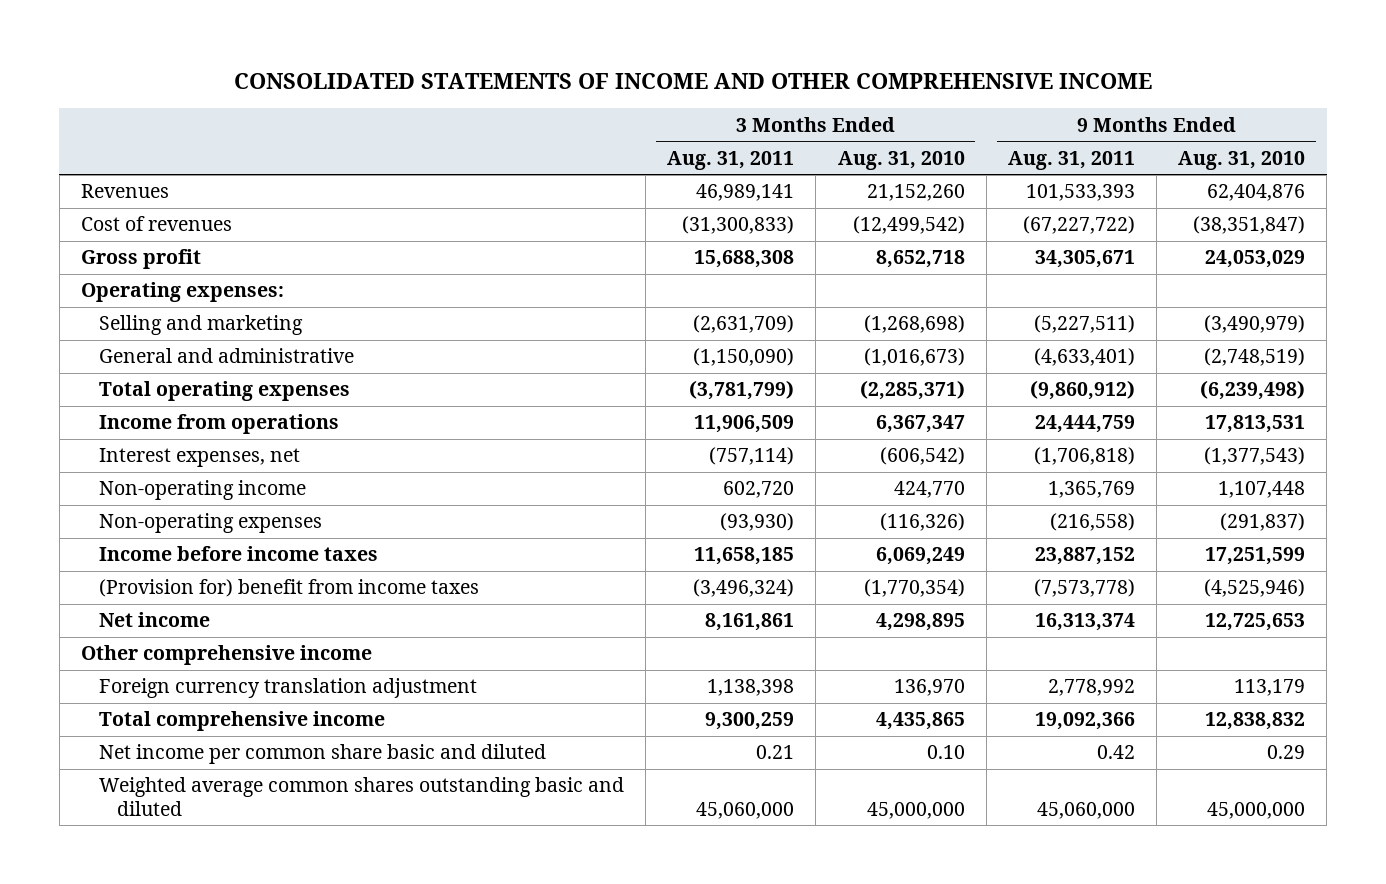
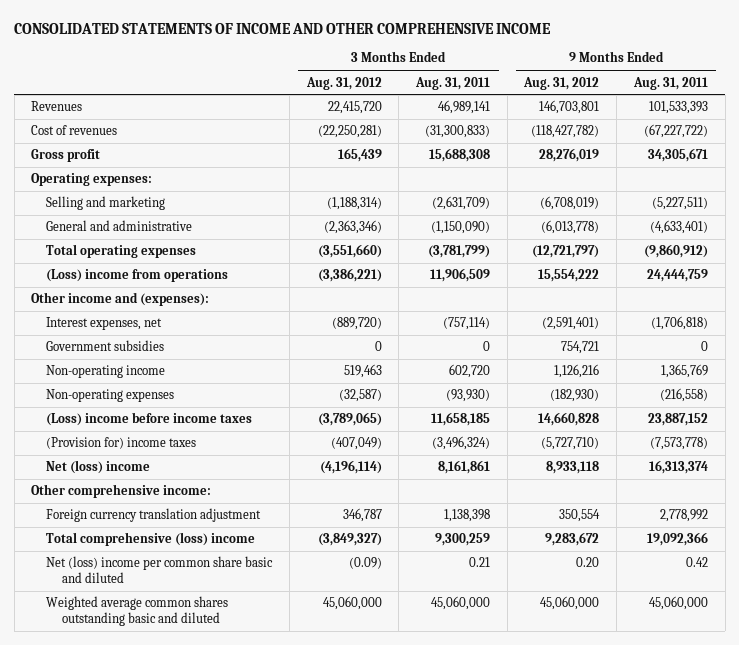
- | 3 Months Ended Aug. 31, 2011 | 3 Months Ended Aug. 31, 2010 | 9 Months Ended Aug. 31, 2011 | 9 Months Ended Aug. 31, 2010
+ | 3 Months Ended Aug. 31, 2012 | 3 Months Ended Aug. 31, 2011 | 9 Months Ended Aug. 31, 2012 | 9 Months Ended Aug. 31, 2011
- Income from operations | 11,906,509 | 6,367,347 | 24,444,759 | 17,813,531
+ (Loss) income from operations | (3,386,221) | 11,906,509 | 15,554,222 | 24,444,759
+ Other income and (expenses):
+ Government subsidies | 0 | 0 | 754,721 | 0
- Income before income taxes | 11,658,185 | 6,069,249 | 23,887,152 | 17,251,599
- (Provision for) benefit from income taxes | (3,496,324) | (1,770,354) | (7,573,778) | (4,525,946)
- Net income | 8,161,861 | 4,298,895 | 16,313,374 | 12,725,653
- Other comprehensive income
+ (Loss) income before income taxes | (3,789,065) | 11,658,185 | 14,660,828 | 23,887,152
+ (Provision for) income taxes | (407,049) | (3,496,324) | (5,727,710) | (7,573,778)
+ Net (loss) income | (4,196,114) | 8,161,861 | 8,933,118 | 16,313,374
+ Other comprehensive income:
- Total comprehensive income | 9,300,259 | 4,435,865 | 19,092,366 | 12,838,832
- Net income per common share basic and diluted | 0.21 | 0.10 | 0.42 | 0.29
+ Total comprehensive (loss) income | (3,849,327) | 9,300,259 | 9,283,672 | 19,092,366
+ Net (loss) income per common share basic and diluted | (0.09) | 0.21 | 0.20 | 0.42

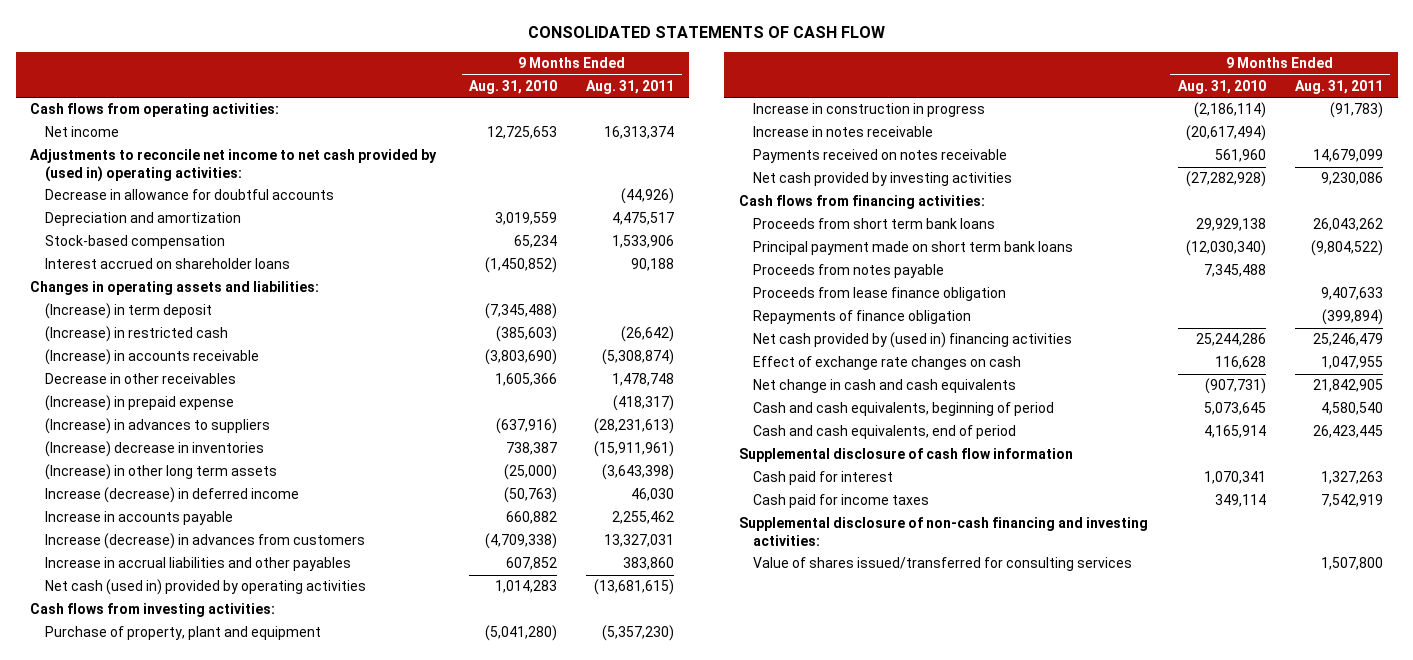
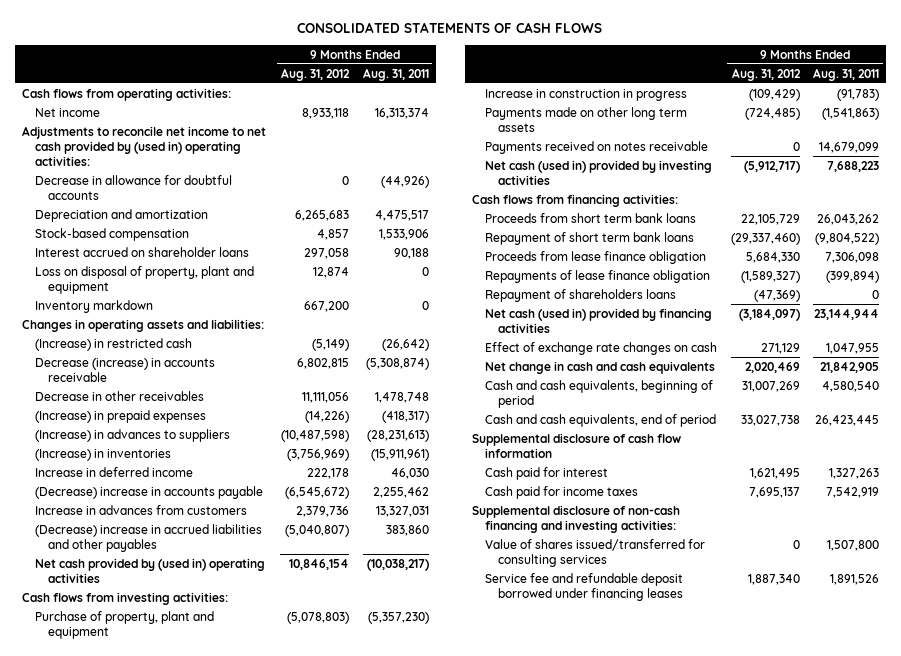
- CONSOLIDATED STATEMENTS OF CASH FLOW
+ CONSOLIDATED STATEMENTS OF CASH FLOWS
- | 9 Months Ended Aug. 31, 2010 | 9 Months Ended Aug. 31, 2011
+ | 9 Months Ended Aug. 31, 2012 | 9 Months Ended Aug. 31, 2011
+ Loss on disposal of property, plant and equipment | 12,874 | 0
+ Inventory markdown | 667,200 | 0
- (Increase) in term deposit | (7,345,488) |
- (Increase) in accounts receivable | (3,803,690) | (5,308,874)
+ Decrease (increase) in accounts receivable | 6,802,815 | (5,308,874)
- (Increase) in prepaid expense | | (418,317)
+ (Increase) in prepaid expenses | (14,226) | (418,317)
- (Increase) decrease in inventories | 738,387 | (15,911,961)
- (Increase) in other long term assets | (25,000) | (3,643,398)
- Increase (decrease) in deferred income | (50,763) | 46,030
- Increase in accounts payable | 660,882 | 2,255,462
- Increase (decrease) in advances from customers | (4,709,338) | 13,327,031
- Increase in accrual liabilities and other payables | 607,852 | 383,860
- Net cash (used in) provided by operating activities | 1,014,283 | (13,681,615)
+ (Increase) in inventories | (3,756,969) | (15,911,961)
+ Increase in deferred income | 222,178 | 46,030
+ (Decrease) increase in accounts payable | (6,545,672) | 2,255,462
+ Increase in advances from customers | 2,379,736 | 13,327,031
+ (Decrease) increase in accrued liabilities and other payables | (5,040,807) | 383,860
+ Net cash provided by (used in) operating activities | 10,846,154 | (10,038,217)
- Increase in notes receivable | (20,617,494) |
+ Payments made on other long term assets | (724,485) | (1,541,863)
- Net cash provided by investing activities | (27,282,928) | 9,230,086
+ Net cash (used in) provided by investing activities | (5,912,717) | 7,688,223
- Principal payment made on short term bank loans | (12,030,340) | (9,804,522)
- Proceeds from notes payable | 7,345,488 |
- Proceeds from lease finance obligation | | 9,407,633
- Repayments of finance obligation | | (399,894)
- Net cash provided by (used in) financing activities | 25,244,286 | 25,246,479
+ Repayment of short term bank loans | (29,337,460) | (9,804,522)
+ Proceeds from lease finance obligation | 5,684,330 | 7,306,098
+ Repayments of lease finance obligation | (1,589,327) | (399,894)
+ Repayment of shareholders loans | (47,369) | 0
+ Net cash (used in) provided by financing activities | (3,184,097) | 23,144,944
+ Service fee and refundable deposit borrowed under financing leases | 1,887,340 | 1,891,526

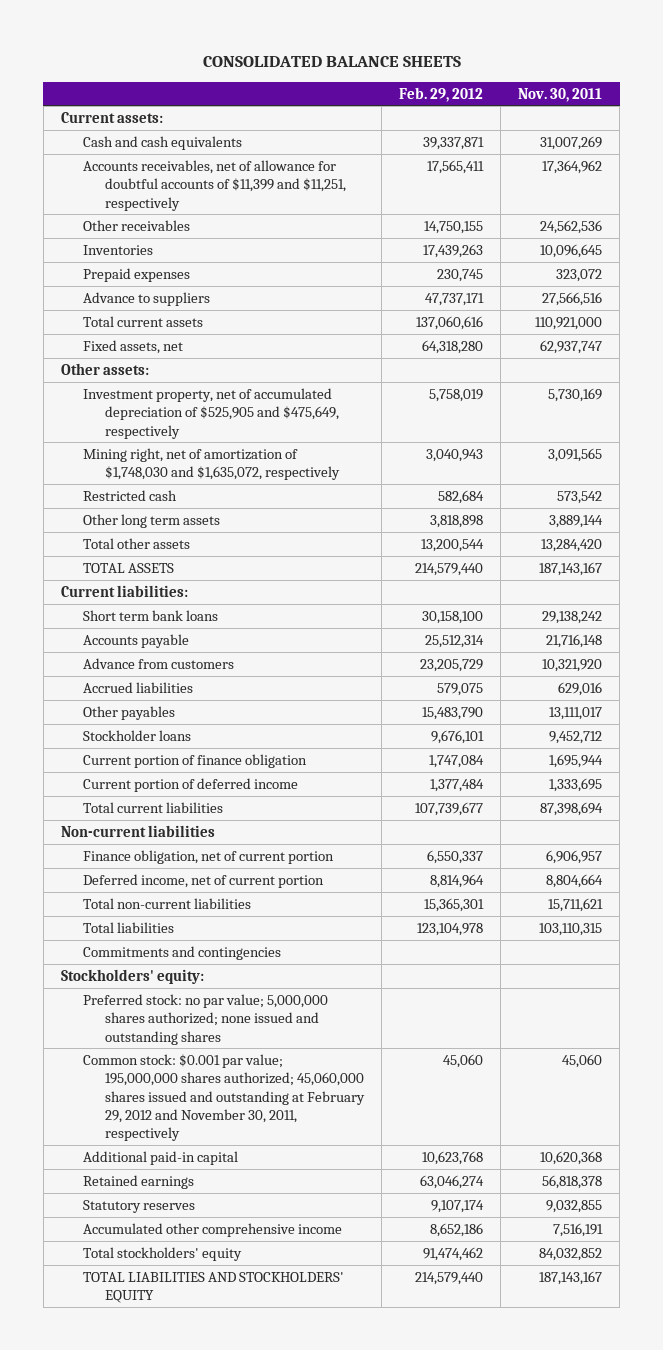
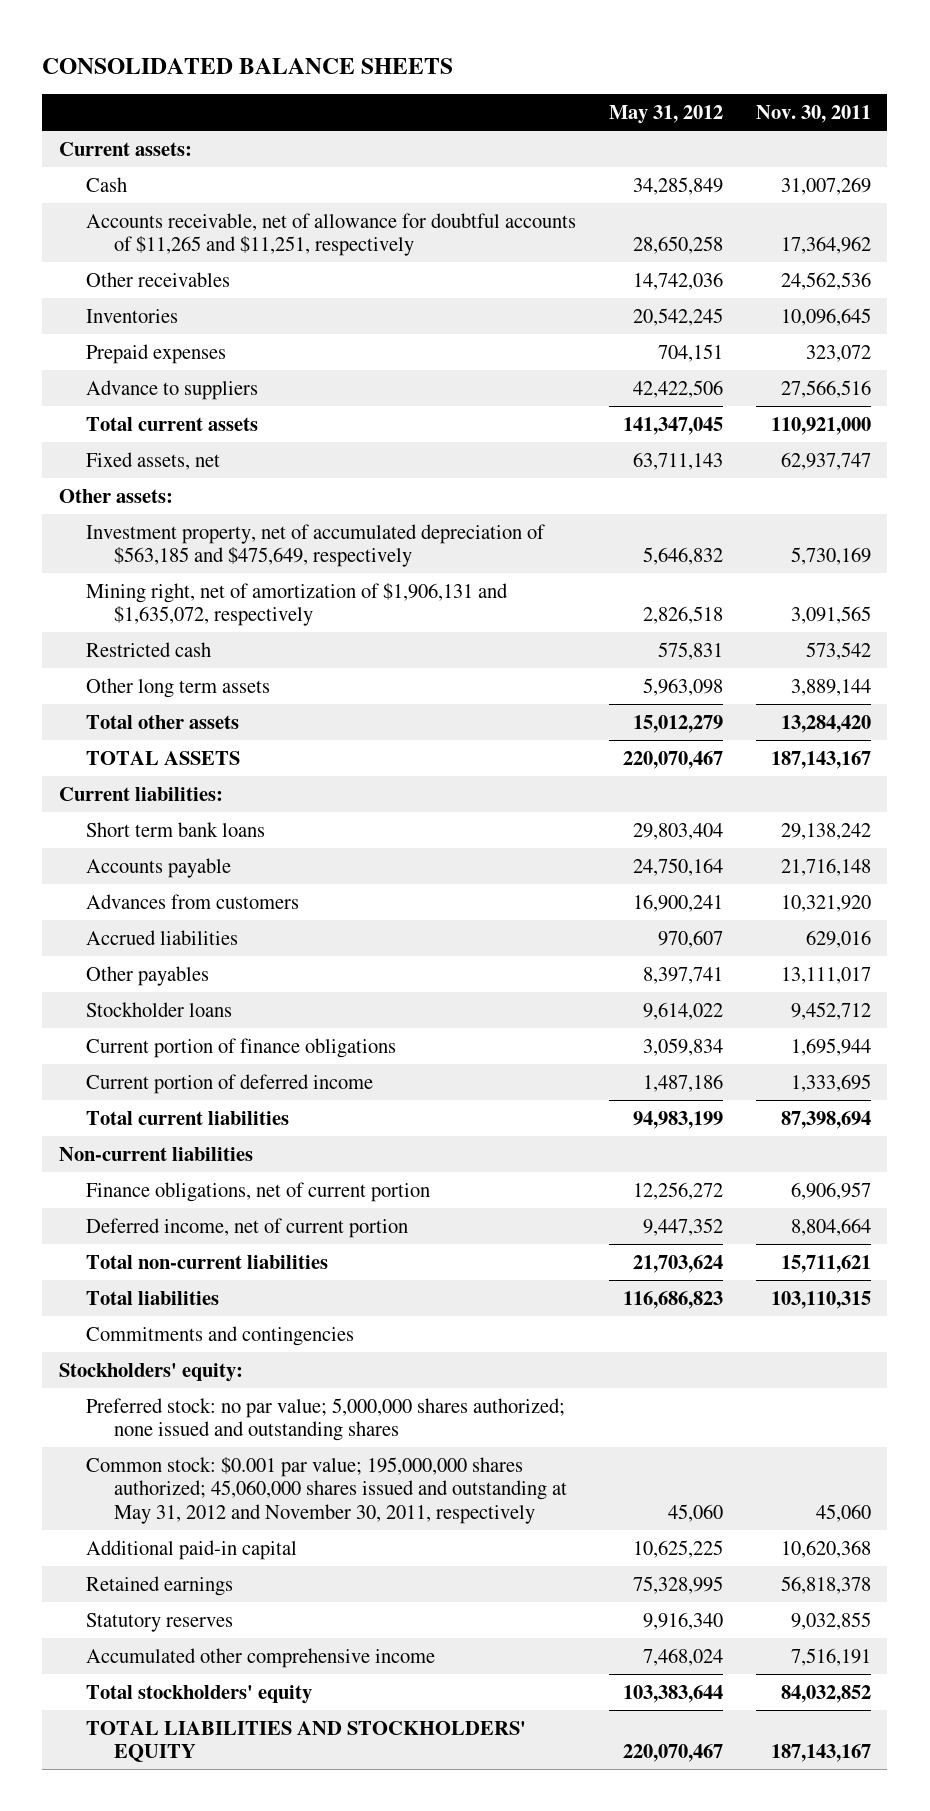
- | Feb. 29, 2012 | Nov. 30, 2011
+ | May 31, 2012 | Nov. 30, 2011
- Cash and cash equivalents | 39,337,871 | 31,007,269
- Accounts receivables, net of allowance for doubtful accounts of $11,399 and $11,251, respectively | 17,565,411 | 17,364,962
+ Cash | 34,285,849 | 31,007,269
+ Accounts receivable, net of allowance for doubtful accounts of $11,265 and $11,251, respectively | 28,650,258 | 17,364,962
- Investment property, net of accumulated depreciation of $525,905 and $475,649, respectively | 5,758,019 | 5,730,169
- Mining right, net of amortization of $1,748,030 and $1,635,072, respectively | 3,040,943 | 3,091,565
+ Investment property, net of accumulated depreciation of $563,185 and $475,649, respectively | 5,646,832 | 5,730,169
+ Mining right, net of amortization of $1,906,131 and $1,635,072, respectively | 2,826,518 | 3,091,565
- Advance from customers | 23,205,729 | 10,321,920
+ Advances from customers | 16,900,241 | 10,321,920
- Current portion of finance obligation | 1,747,084 | 1,695,944
+ Current portion of finance obligations | 3,059,834 | 1,695,944
- Finance obligation, net of current portion | 6,550,337 | 6,906,957
+ Finance obligations, net of current portion | 12,256,272 | 6,906,957
- Common stock: $0.001 par value; 195,000,000 shares authorized; 45,060,000 shares issued and outstanding at February 29, 2012 and November 30, 2011, respectively | 45,060 | 45,060
+ Common stock: $0.001 par value; 195,000,000 shares authorized; 45,060,000 shares issued and outstanding at May 31, 2012 and November 30, 2011, respectively | 45,060 | 45,060

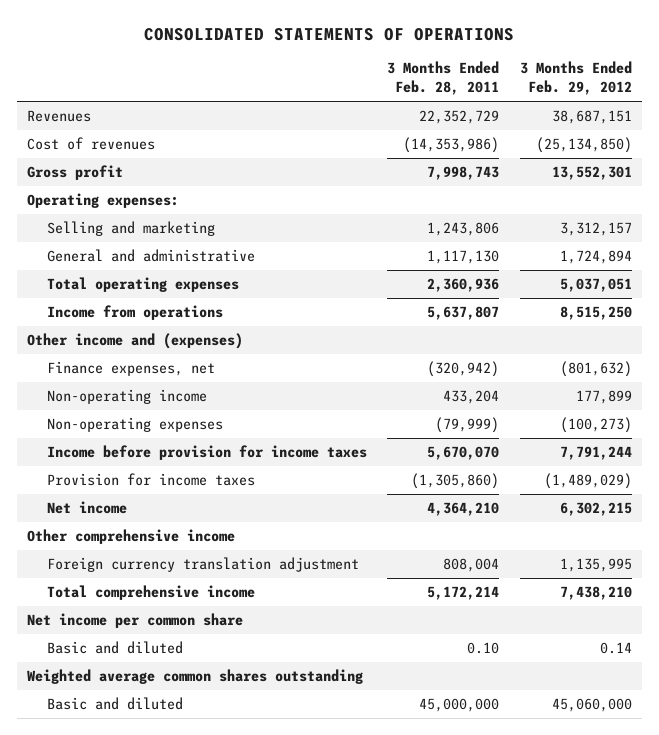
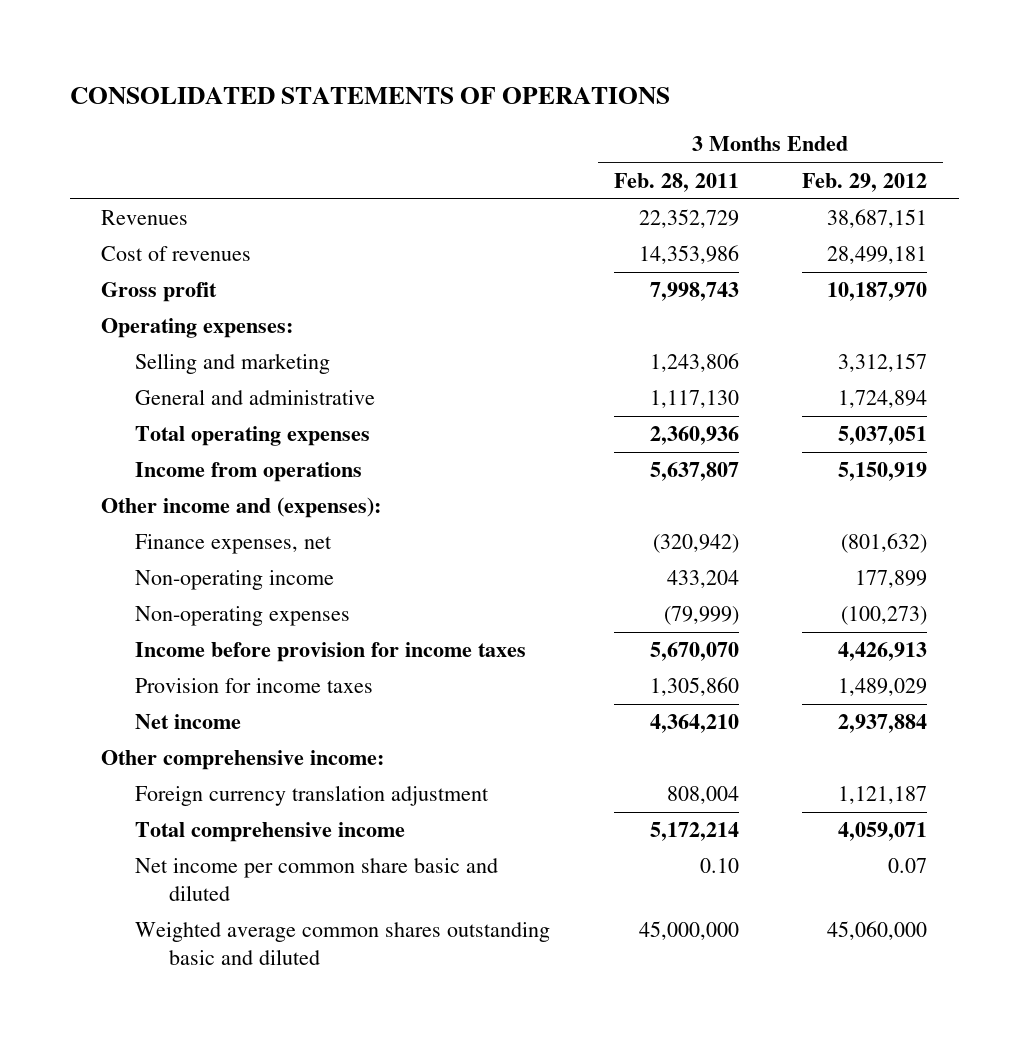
- Cost of revenues | (14,353,986) | (25,134,850)
- Gross profit | 7,998,743 | 13,552,301
+ Cost of revenues | 14,353,986 | 28,499,181
+ Gross profit | 7,998,743 | 10,187,970
- Income from operations | 5,637,807 | 8,515,250
- Other income and (expenses)
+ Income from operations | 5,637,807 | 5,150,919
+ Other income and (expenses):
- Income before provision for income taxes | 5,670,070 | 7,791,244
- Provision for income taxes | (1,305,860) | (1,489,029)
- Net income | 4,364,210 | 6,302,215
- Other comprehensive income
- Foreign currency translation adjustment | 808,004 | 1,135,995
- Total comprehensive income | 5,172,214 | 7,438,210
- Net income per common share
- Basic and diluted | 0.10 | 0.14
- Weighted average common shares outstanding
- Basic and diluted | 45,000,000 | 45,060,000
+ Income before provision for income taxes | 5,670,070 | 4,426,913
+ Provision for income taxes | 1,305,860 | 1,489,029
+ Net income | 4,364,210 | 2,937,884
+ Other comprehensive income:
+ Foreign currency translation adjustment | 808,004 | 1,121,187
+ Total comprehensive income | 5,172,214 | 4,059,071
+ Net income per common share basic and diluted | 0.10 | 0.07
+ Weighted average common shares outstanding basic and diluted | 45,000,000 | 45,060,000

